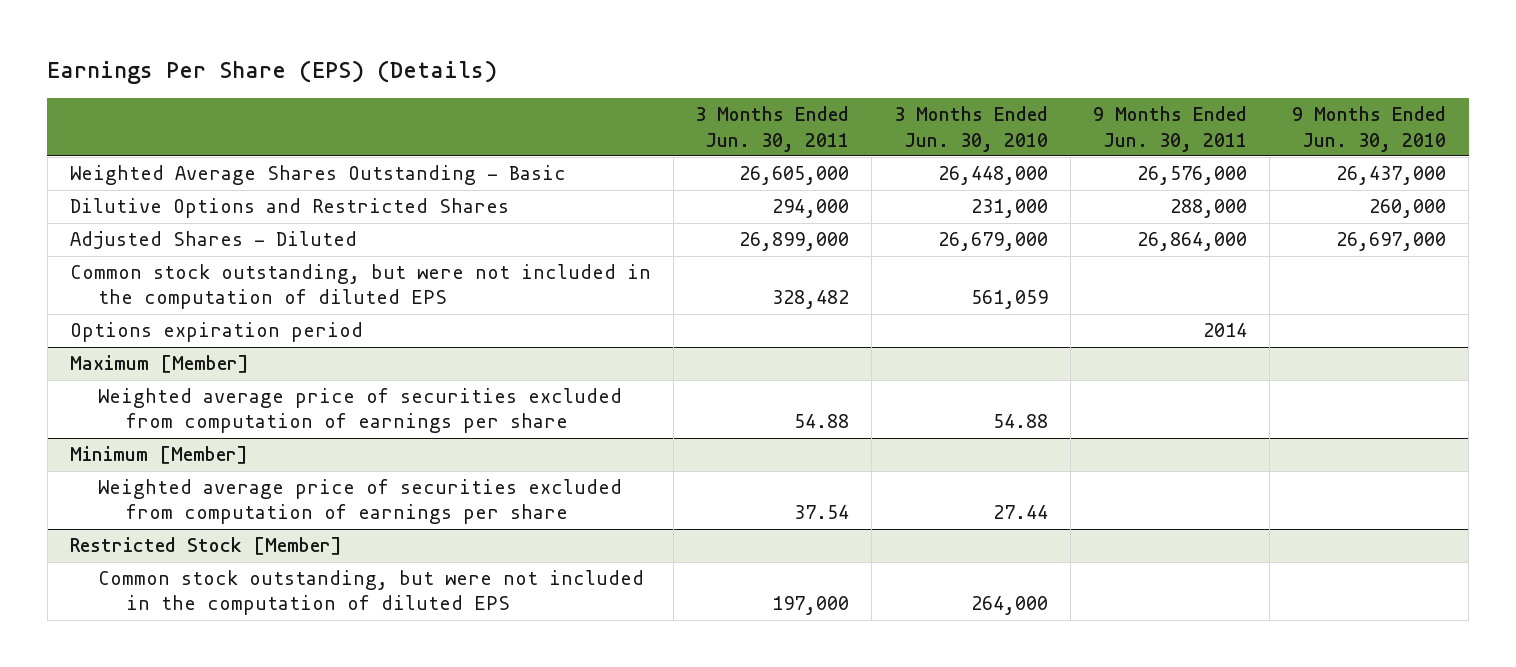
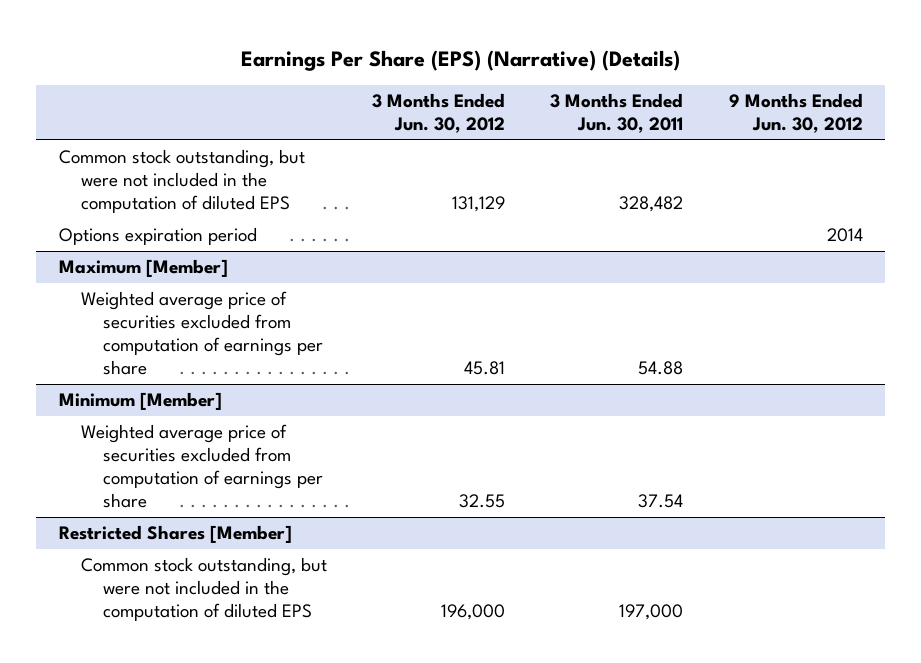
- Earnings Per Share (EPS) (Details)
+ Earnings Per Share (EPS) (Narrative) (Details)
- | 3 Months Ended Jun. 30, 2011 | 3 Months Ended Jun. 30, 2010 | 9 Months Ended Jun. 30, 2011 | 9 Months Ended Jun. 30, 2010
+ | 3 Months Ended Jun. 30, 2012 | 3 Months Ended Jun. 30, 2011 | 9 Months Ended Jun. 30, 2012
- Weighted Average Shares Outstanding - Basic | 26,605,000 | 26,448,000 | 26,576,000 | 26,437,000
- Dilutive Options and Restricted Shares | 294,000 | 231,000 | 288,000 | 260,000
- Adjusted Shares - Diluted | 26,899,000 | 26,679,000 | 26,864,000 | 26,697,000
- Restricted Stock [Member]
+ Restricted Shares [Member]

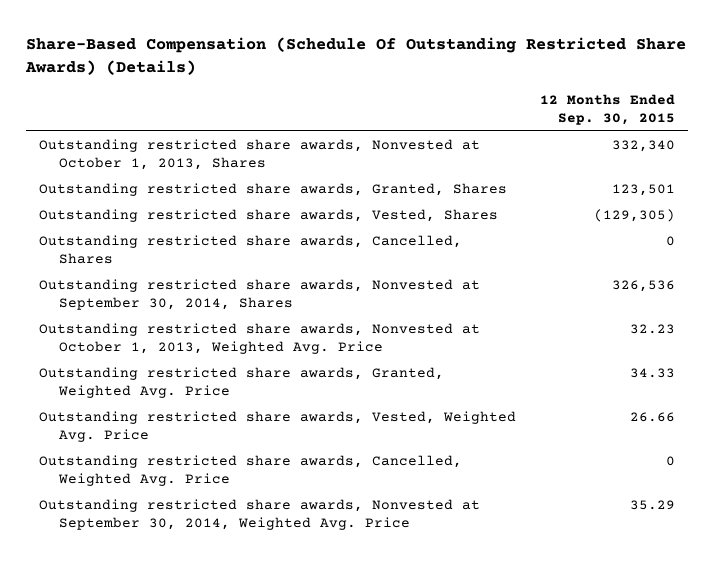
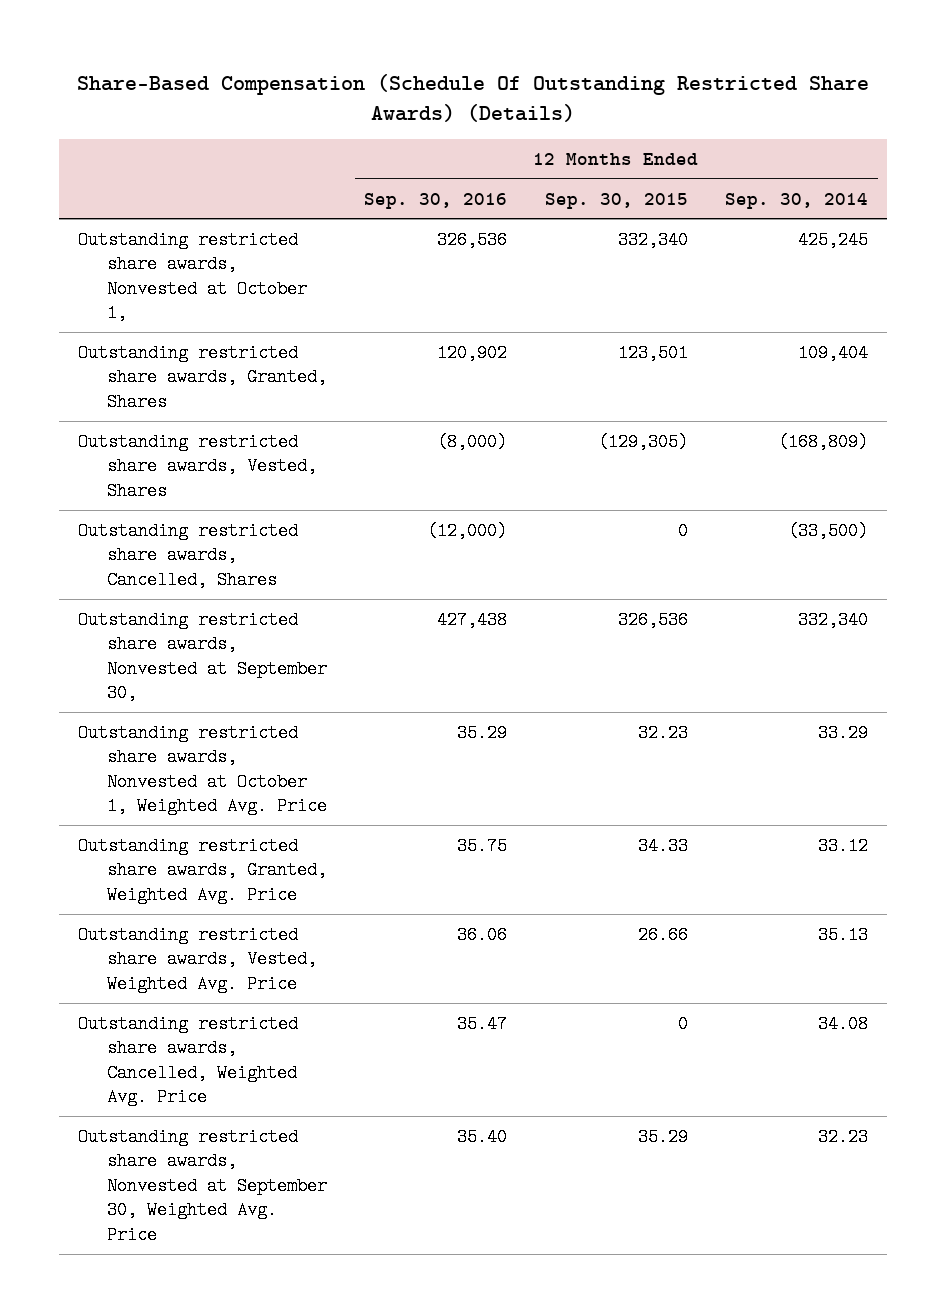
- | 12 Months Ended Sep. 30, 2015
+ | 12 Months Ended Sep. 30, 2016 | 12 Months Ended Sep. 30, 2015 | 12 Months Ended Sep. 30, 2014
- Outstanding restricted share awards, Nonvested at October 1, 2013, Shares | 332,340
+ Outstanding restricted share awards, Nonvested at October 1, | 326,536 | 332,340 | 425,245
- Outstanding restricted share awards, Nonvested at September 30, 2014, Shares | 326,536
- Outstanding restricted share awards, Nonvested at October 1, 2013, Weighted Avg. Price | 32.23
+ Outstanding restricted share awards, Nonvested at September 30, | 427,438 | 326,536 | 332,340
+ Outstanding restricted share awards, Nonvested at October 1, Weighted Avg. Price | 35.29 | 32.23 | 33.29
- Outstanding restricted share awards, Nonvested at September 30, 2014, Weighted Avg. Price | 35.29
+ Outstanding restricted share awards, Nonvested at September 30, Weighted Avg. Price | 35.40 | 35.29 | 32.23

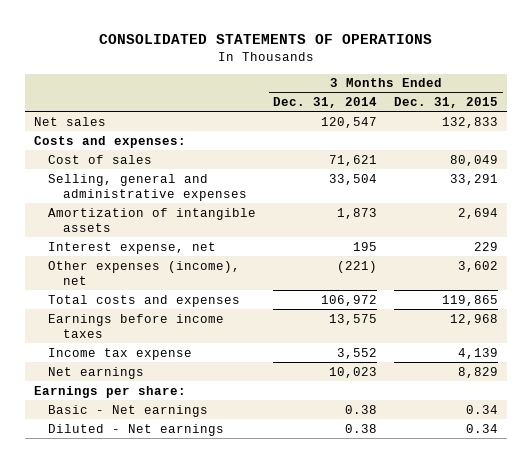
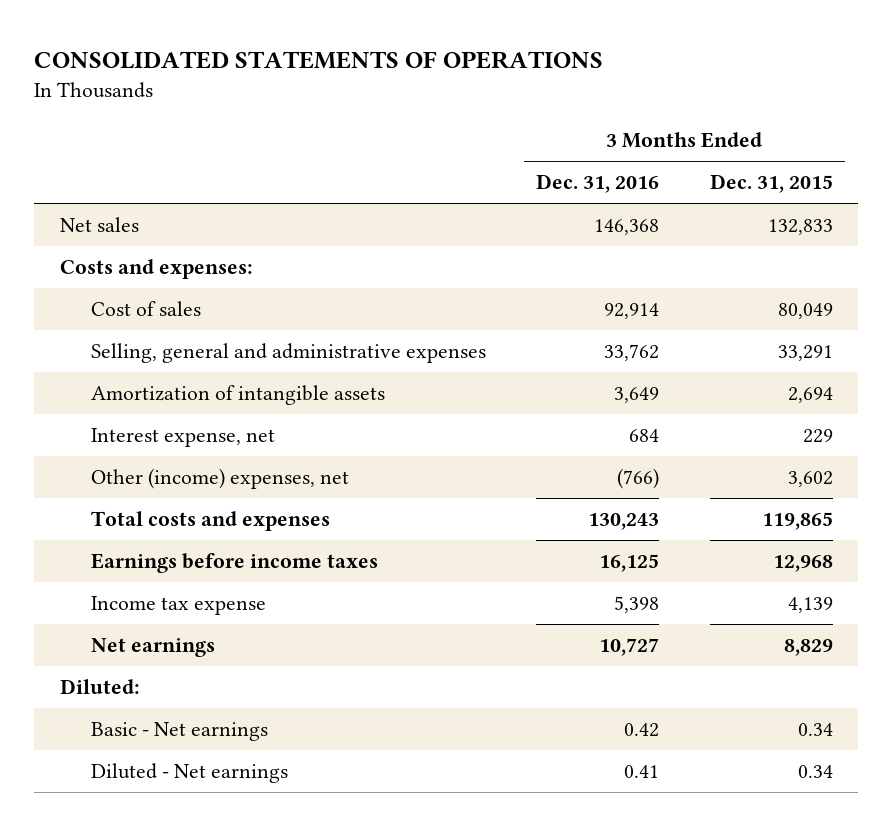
- | 3 Months Ended Dec. 31, 2014 | 3 Months Ended Dec. 31, 2015
+ | 3 Months Ended Dec. 31, 2016 | 3 Months Ended Dec. 31, 2015
- Other expenses (income), net | (221) | 3,602
+ Other (income) expenses, net | (766) | 3,602
- Earnings per share:
+ Diluted:

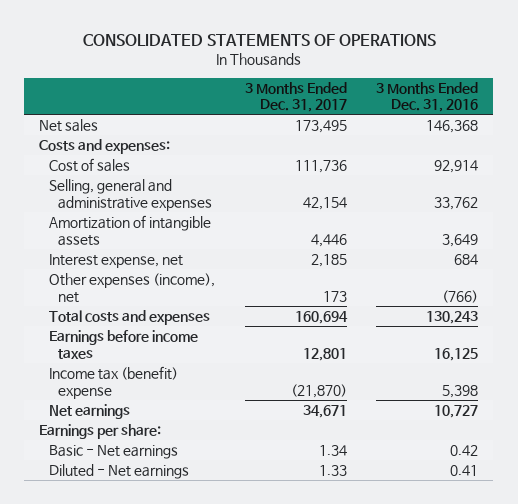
- | 3 Months Ended Dec. 31, 2016 | 3 Months Ended Dec. 31, 2015
+ | 3 Months Ended Dec. 31, 2017 | 3 Months Ended Dec. 31, 2016
- Other (income) expenses, net | (766) | 3,602
+ Other expenses (income), net | 173 | (766)
- Income tax expense | 5,398 | 4,139
+ Income tax (benefit) expense | (21,870) | 5,398
- Diluted:
+ Earnings per share:

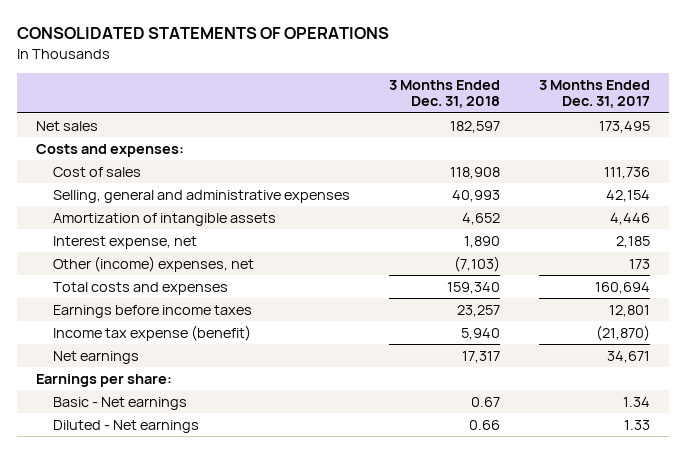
- | 3 Months Ended Dec. 31, 2017 | 3 Months Ended Dec. 31, 2016
+ | 3 Months Ended Dec. 31, 2018 | 3 Months Ended Dec. 31, 2017
- Other expenses (income), net | 173 | (766)
+ Other (income) expenses, net | (7,103) | 173
- Income tax (benefit) expense | (21,870) | 5,398
+ Income tax expense (benefit) | 5,940 | (21,870)

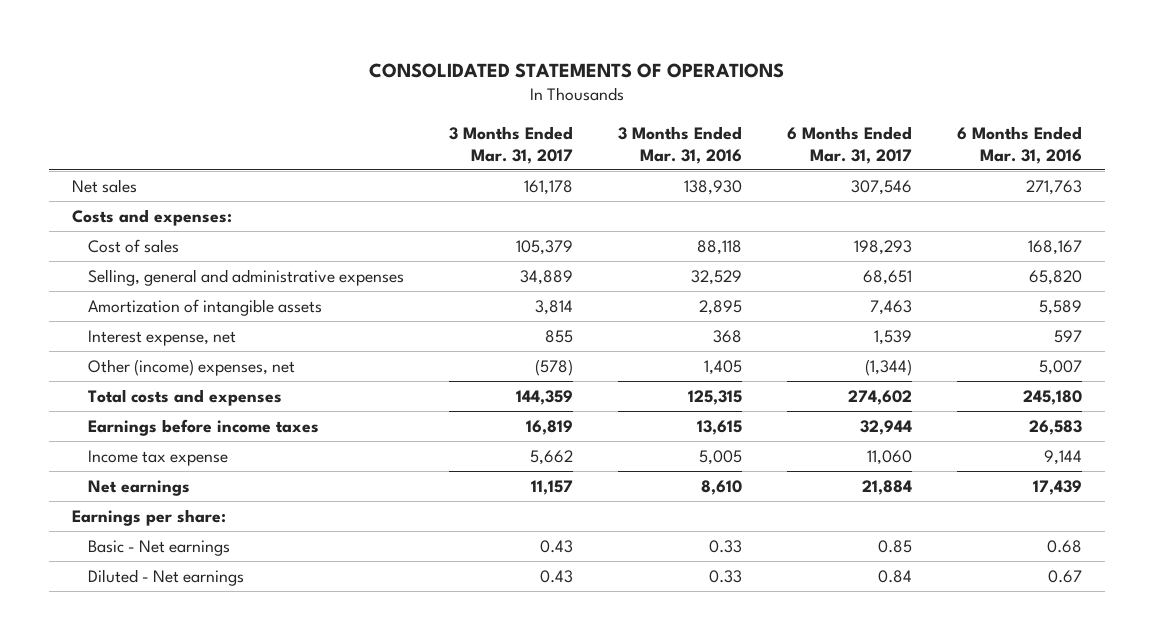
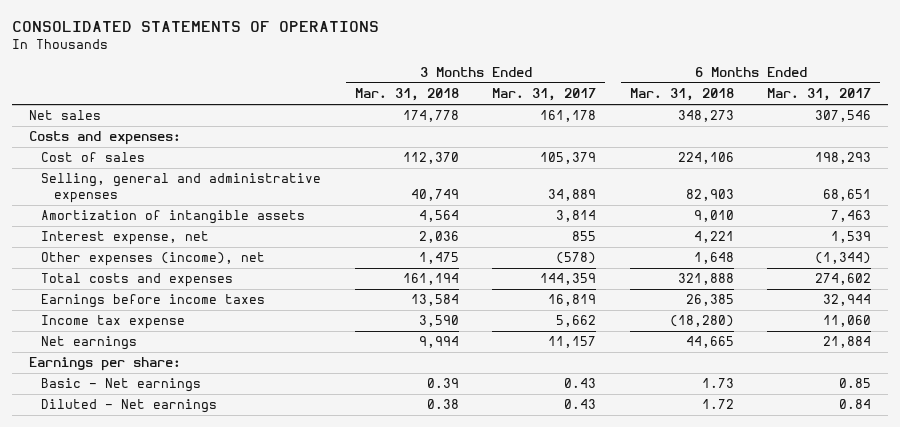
- | 3 Months Ended Mar. 31, 2017 | 3 Months Ended Mar. 31, 2016 | 6 Months Ended Mar. 31, 2017 | 6 Months Ended Mar. 31, 2016
+ | 3 Months Ended Mar. 31, 2018 | 3 Months Ended Mar. 31, 2017 | 6 Months Ended Mar. 31, 2018 | 6 Months Ended Mar. 31, 2017
- Other (income) expenses, net | (578) | 1,405 | (1,344) | 5,007
+ Other expenses (income), net | 1,475 | (578) | 1,648 | (1,344)

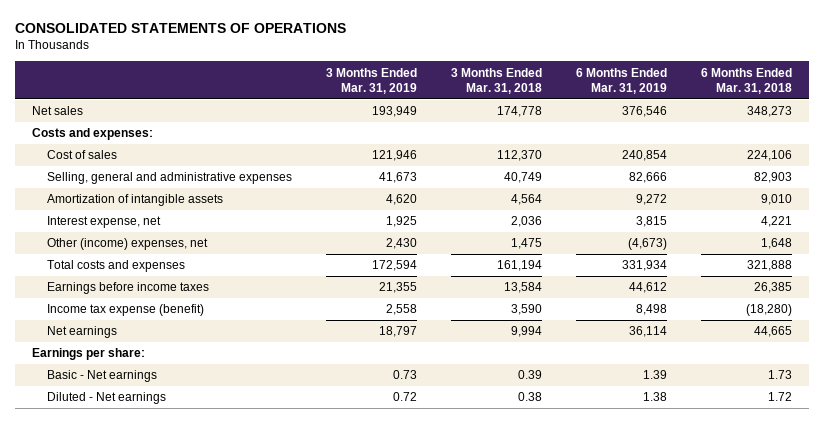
- | 3 Months Ended Mar. 31, 2018 | 3 Months Ended Mar. 31, 2017 | 6 Months Ended Mar. 31, 2018 | 6 Months Ended Mar. 31, 2017
+ | 3 Months Ended Mar. 31, 2019 | 3 Months Ended Mar. 31, 2018 | 6 Months Ended Mar. 31, 2019 | 6 Months Ended Mar. 31, 2018
- Other expenses (income), net | 1,475 | (578) | 1,648 | (1,344)
+ Other (income) expenses, net | 2,430 | 1,475 | (4,673) | 1,648
- Income tax expense | 3,590 | 5,662 | (18,280) | 11,060
+ Income tax expense (benefit) | 2,558 | 3,590 | 8,498 | (18,280)

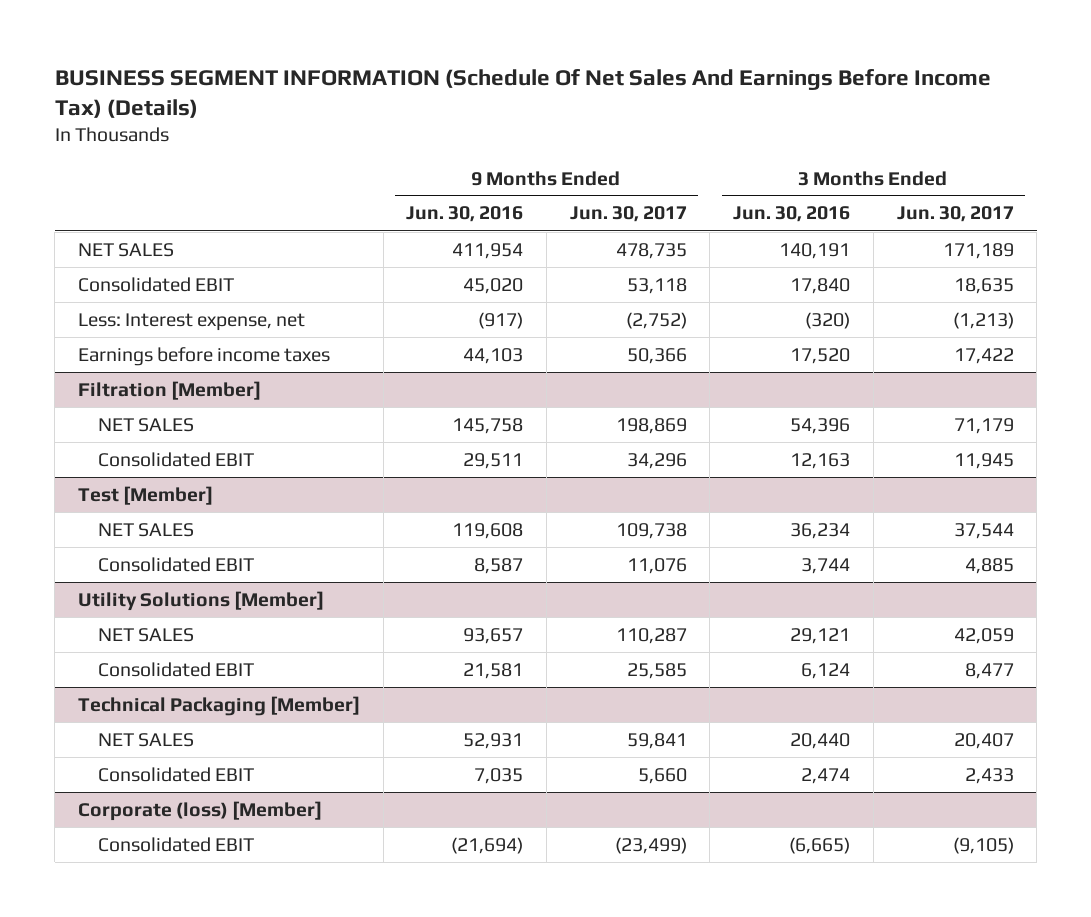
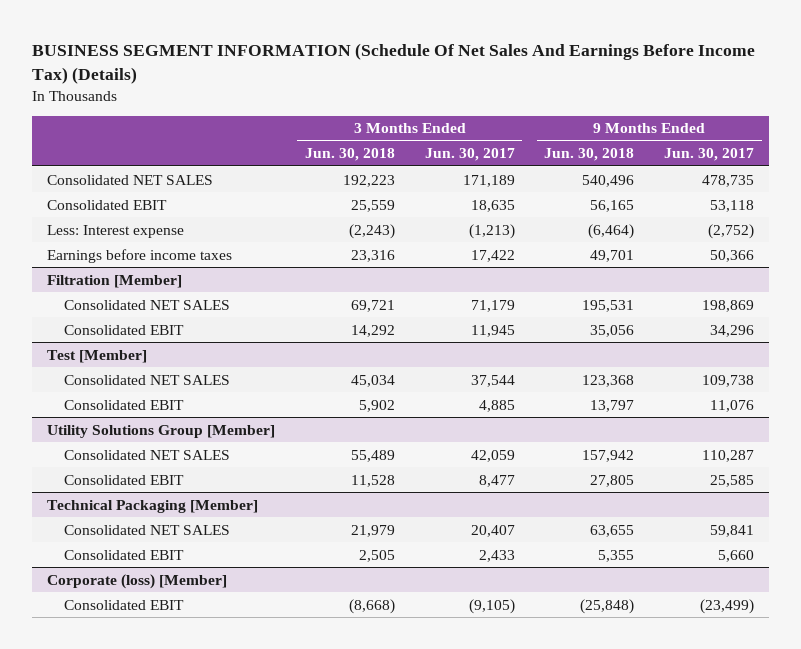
- | 9 Months Ended Jun. 30, 2016 | 9 Months Ended Jun. 30, 2017 | 3 Months Ended Jun. 30, 2016 | 3 Months Ended Jun. 30, 2017
+ | 3 Months Ended Jun. 30, 2018 | 3 Months Ended Jun. 30, 2017 | 9 Months Ended Jun. 30, 2018 | 9 Months Ended Jun. 30, 2017
- NET SALES | 411,954 | 478,735 | 140,191 | 171,189
+ Consolidated NET SALES | 192,223 | 171,189 | 540,496 | 478,735
- Less: Interest expense, net | (917) | (2,752) | (320) | (1,213)
+ Less: Interest expense | (2,243) | (1,213) | (6,464) | (2,752)
@ Filtration [Member]
- NET SALES | 145,758 | 198,869 | 54,396 | 71,179
+ Consolidated NET SALES | 69,721 | 71,179 | 195,531 | 198,869
@ Test [Member]
- NET SALES | 119,608 | 109,738 | 36,234 | 37,544
+ Consolidated NET SALES | 45,034 | 37,544 | 123,368 | 109,738
- Utility Solutions [Member]
- NET SALES | 93,657 | 110,287 | 29,121 | 42,059
+ Utility Solutions Group [Member]
+ Consolidated NET SALES | 55,489 | 42,059 | 157,942 | 110,287
@ Technical Packaging [Member]
- NET SALES | 52,931 | 59,841 | 20,440 | 20,407
+ Consolidated NET SALES | 21,979 | 20,407 | 63,655 | 59,841

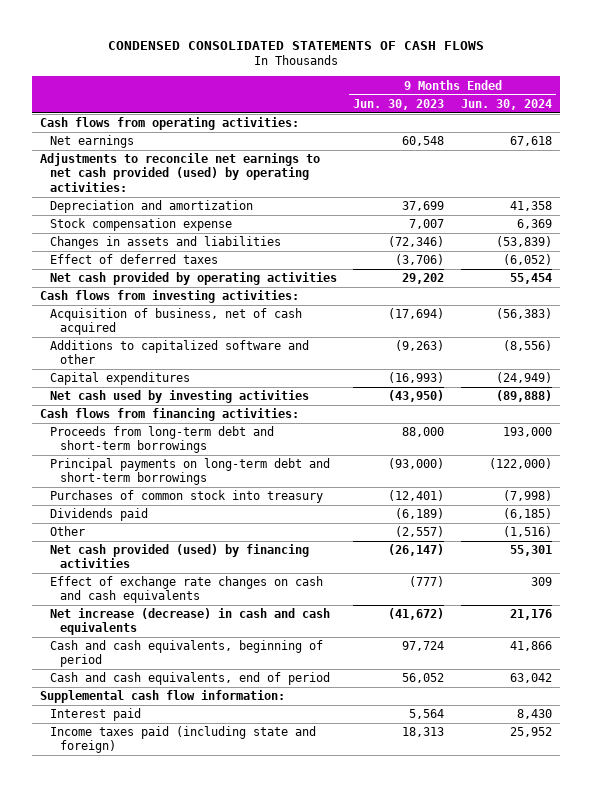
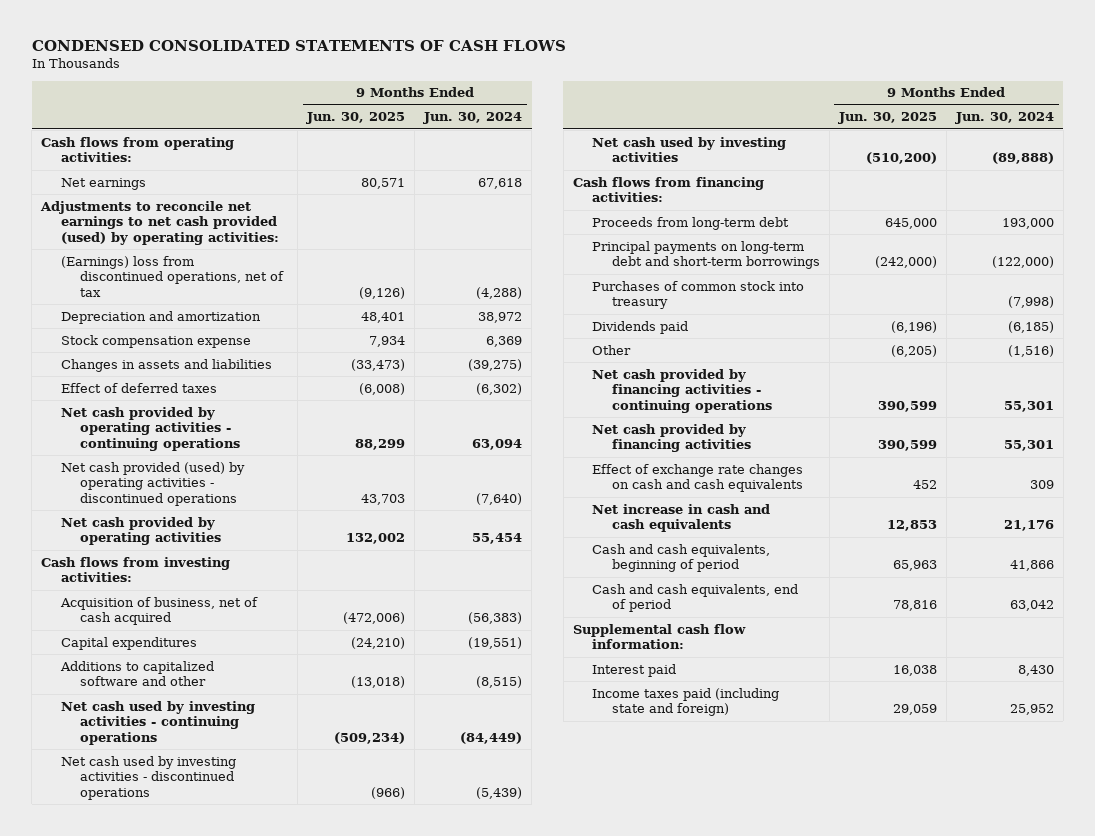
- | 9 Months Ended Jun. 30, 2023 | 9 Months Ended Jun. 30, 2024
+ | 9 Months Ended Jun. 30, 2025 | 9 Months Ended Jun. 30, 2024
- Depreciation and amortization | 37,699 | 41,358
+ (Earnings) loss from discontinued operations, net of tax | (9,126) | (4,288)
+ Depreciation and amortization | 48,401 | 38,972
- Changes in assets and liabilities | (72,346) | (53,839)
- Effect of deferred taxes | (3,706) | (6,052)
+ Changes in assets and liabilities | (33,473) | (39,275)
+ Effect of deferred taxes | (6,008) | (6,302)
+ Net cash provided by operating activities - continuing operations | 88,299 | 63,094
+ Net cash provided (used) by operating activities - discontinued operations | 43,703 | (7,640)
- Additions to capitalized software and other | (9,263) | (8,556)
- Capital expenditures | (16,993) | (24,949)
+ Capital expenditures | (24,210) | (19,551)
+ Additions to capitalized software and other | (13,018) | (8,515)
+ Net cash used by investing activities - continuing operations | (509,234) | (84,449)
+ Net cash used by investing activities - discontinued operations | (966) | (5,439)
- Proceeds from long-term debt and short-term borrowings | 88,000 | 193,000
+ Proceeds from long-term debt | 645,000 | 193,000
- Net cash provided (used) by financing activities | (26,147) | 55,301
+ Net cash provided by financing activities - continuing operations | 390,599 | 55,301
+ Net cash provided by financing activities | 390,599 | 55,301
- Net increase (decrease) in cash and cash equivalents | (41,672) | 21,176
+ Net increase in cash and cash equivalents | 12,853 | 21,176

